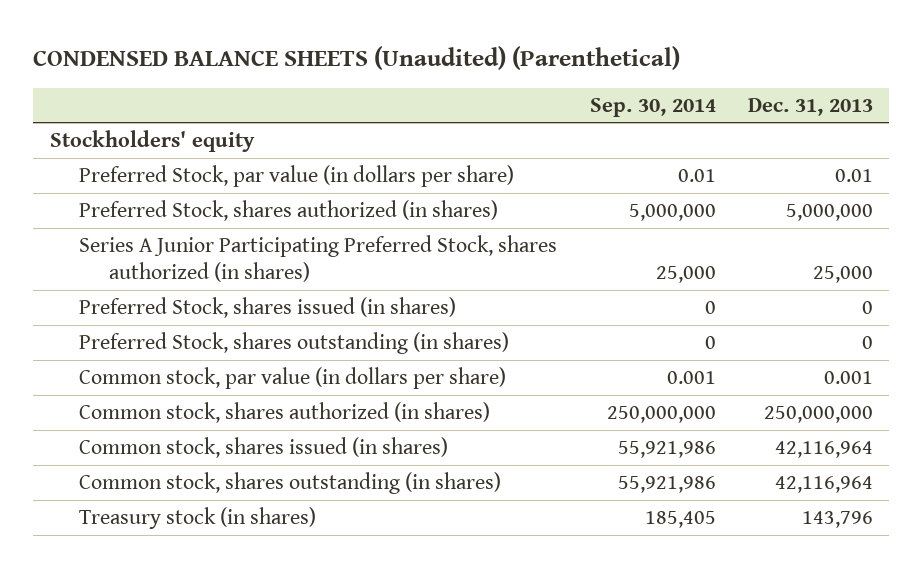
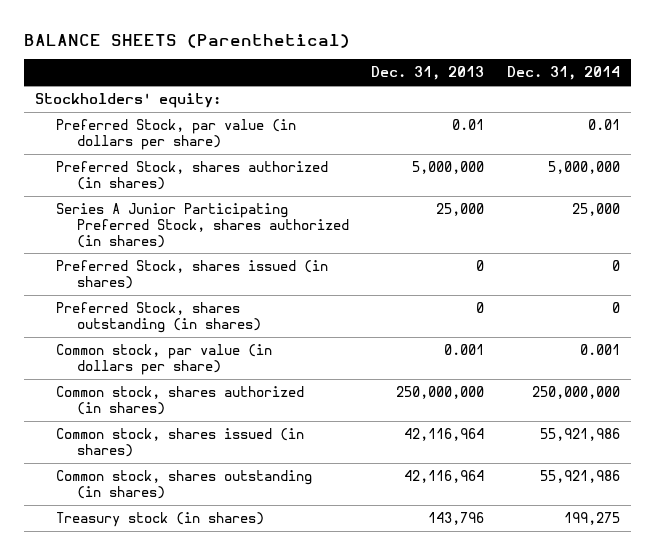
- CONDENSED BALANCE SHEETS (Unaudited) (Parenthetical)
+ BALANCE SHEETS (Parenthetical)
- | Sep. 30, 2014 | Dec. 31, 2013
+ | Dec. 31, 2013 | Dec. 31, 2014
- Stockholders' equity
+ Stockholders' equity:

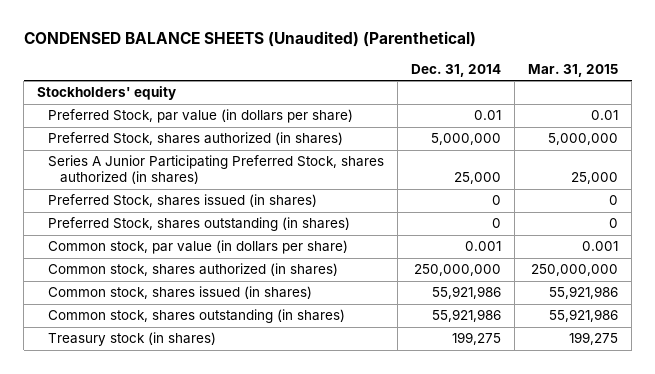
- BALANCE SHEETS (Parenthetical)
+ CONDENSED BALANCE SHEETS (Unaudited) (Parenthetical)
- | Dec. 31, 2013 | Dec. 31, 2014
+ | Dec. 31, 2014 | Mar. 31, 2015
- Stockholders' equity:
+ Stockholders' equity

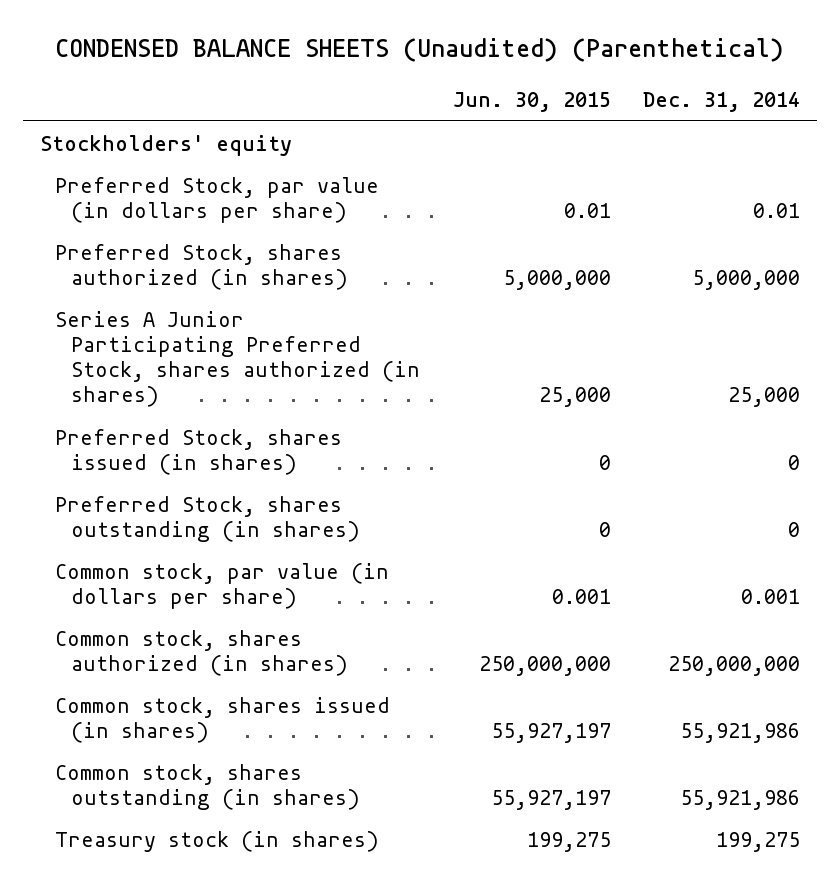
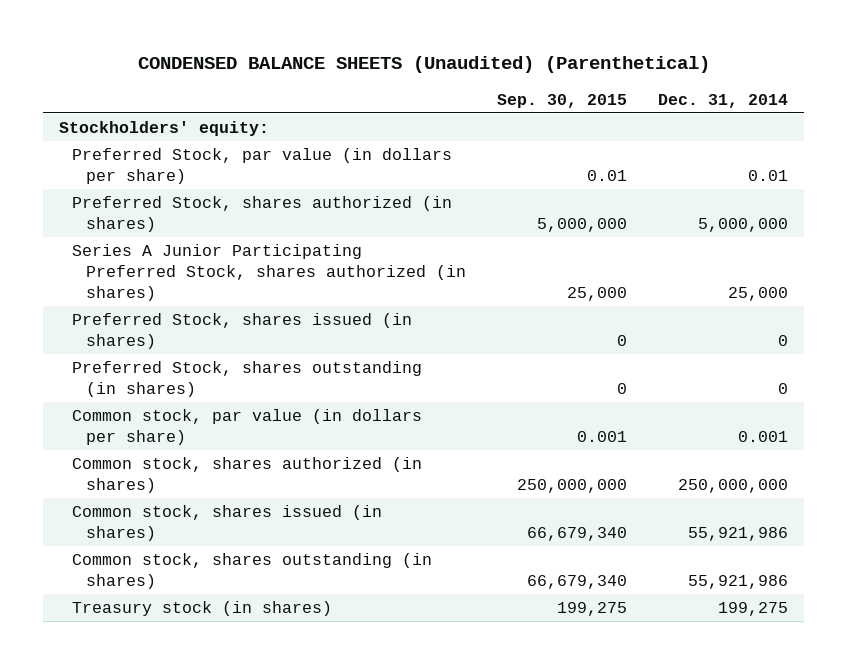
- | Jun. 30, 2015 | Dec. 31, 2014
+ | Sep. 30, 2015 | Dec. 31, 2014
- Stockholders' equity
+ Stockholders' equity:

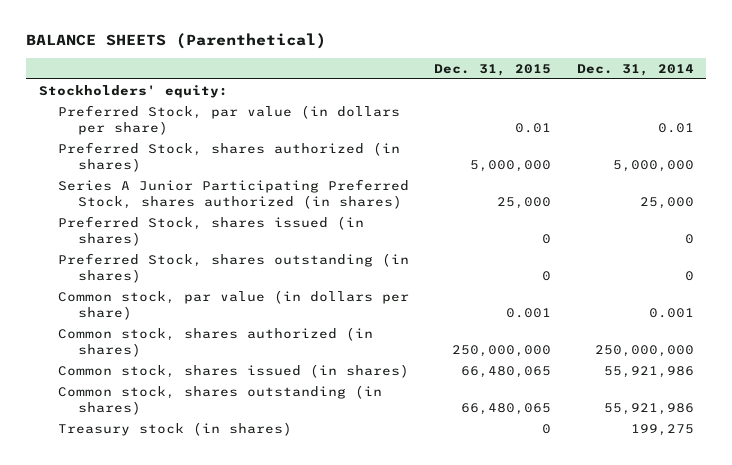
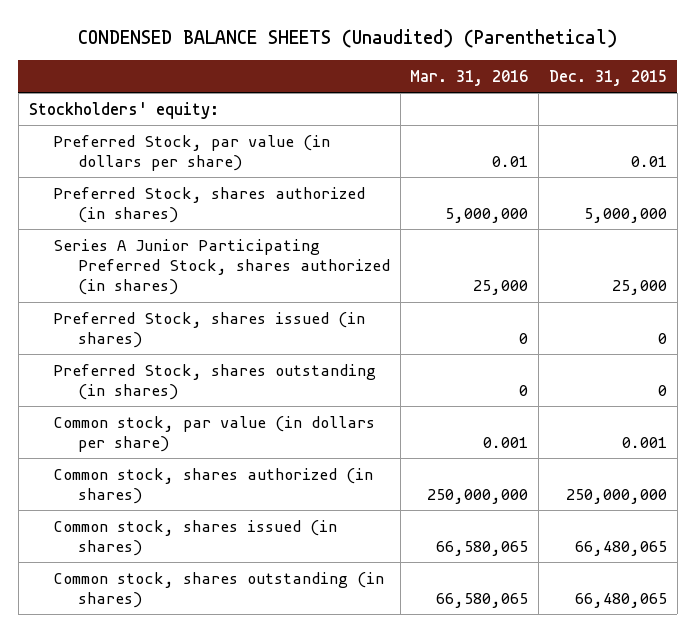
- BALANCE SHEETS (Parenthetical)
+ CONDENSED BALANCE SHEETS (Unaudited) (Parenthetical)
- | Dec. 31, 2015 | Dec. 31, 2014
+ | Mar. 31, 2016 | Dec. 31, 2015
- Treasury stock (in shares) | 0 | 199,275

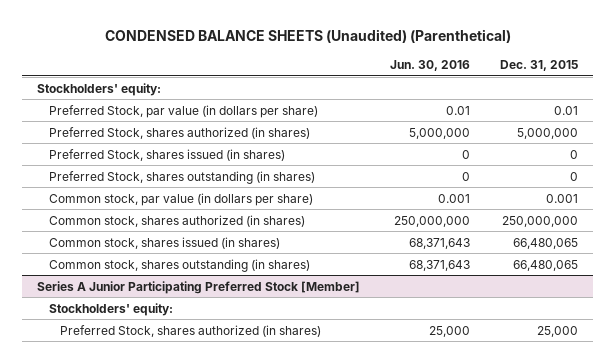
- | Mar. 31, 2016 | Dec. 31, 2015
+ | Jun. 30, 2016 | Dec. 31, 2015
- Series A Junior Participating Preferred Stock, shares authorized (in shares) | 25,000 | 25,000
+ Series A Junior Participating Preferred Stock [Member]
+ Stockholders' equity:
+ Preferred Stock, shares authorized (in shares) | 25,000 | 25,000

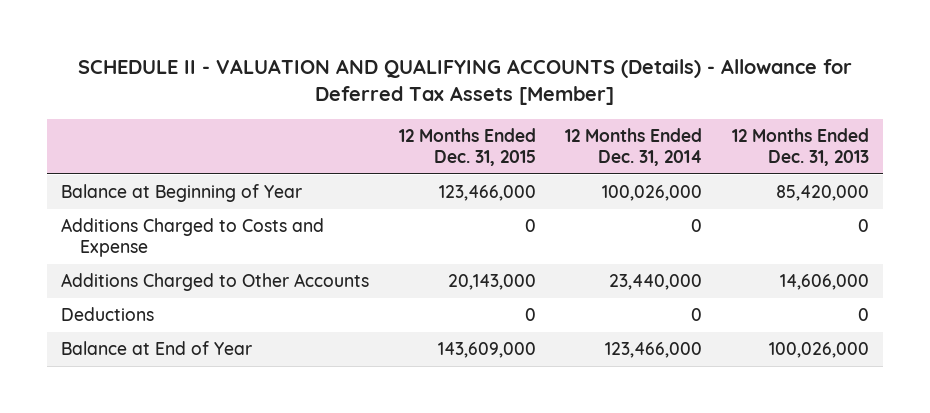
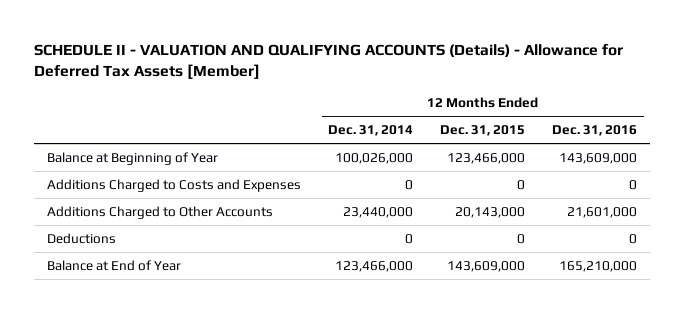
- | 12 Months Ended Dec. 31, 2015 | 12 Months Ended Dec. 31, 2014 | 12 Months Ended Dec. 31, 2013
+ | 12 Months Ended Dec. 31, 2014 | 12 Months Ended Dec. 31, 2015 | 12 Months Ended Dec. 31, 2016
- Additions Charged to Costs and Expense | 0 | 0 | 0
+ Additions Charged to Costs and Expenses | 0 | 0 | 0

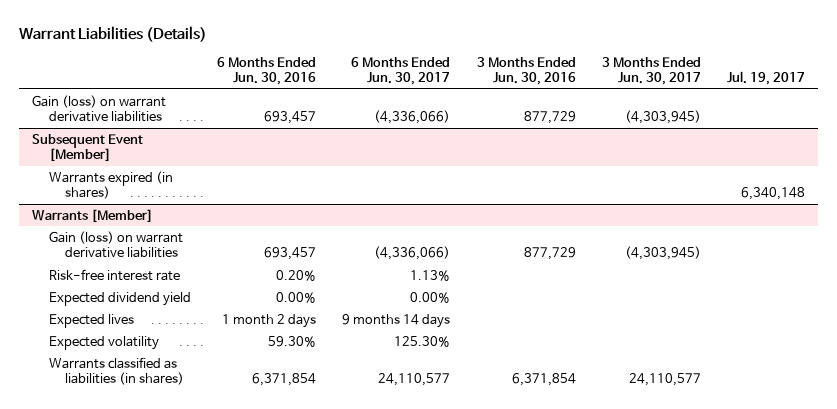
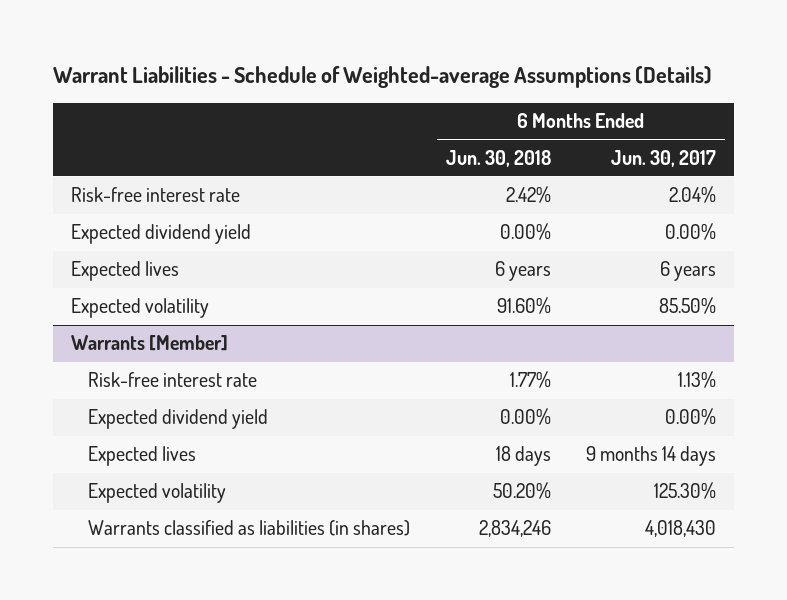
- Warrant Liabilities (Details)
+ Warrant Liabilities - Schedule of Weighted-average Assumptions (Details)
- | 6 Months Ended Jun. 30, 2016 | 6 Months Ended Jun. 30, 2017 | 3 Months Ended Jun. 30, 2016 | 3 Months Ended Jun. 30, 2017 | Jul. 19, 2017
+ | 6 Months Ended Jun. 30, 2018 | 6 Months Ended Jun. 30, 2017
- Gain (loss) on warrant derivative liabilities | 693,457 | (4,336,066) | 877,729 | (4,303,945) |
- Subsequent Event [Member]
- Warrants expired (in shares) | | | | | 6,340,148
+ Risk-free interest rate | 2.42% | 2.04%
+ Expected dividend yield | 0.00% | 0.00%
+ Expected lives | 6 years | 6 years
+ Expected volatility | 91.60% | 85.50%
@ Warrants [Member]
- Gain (loss) on warrant derivative liabilities | 693,457 | (4,336,066) | 877,729 | (4,303,945) |
- Warrants classified as liabilities (in shares) | 6,371,854 | 24,110,577 | 6,371,854 | 24,110,577 |
+ Warrants classified as liabilities (in shares) | 2,834,246 | 4,018,430

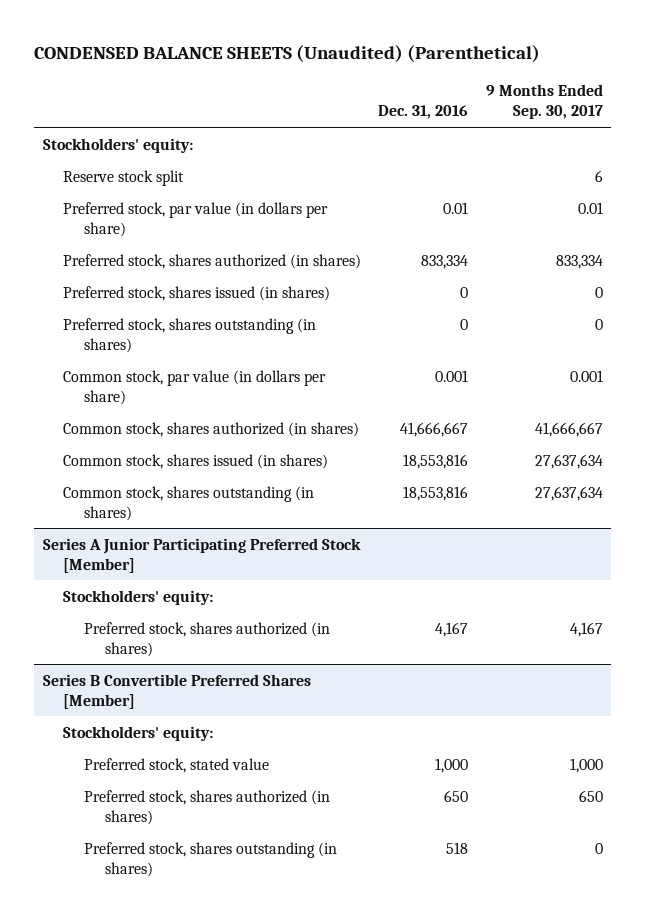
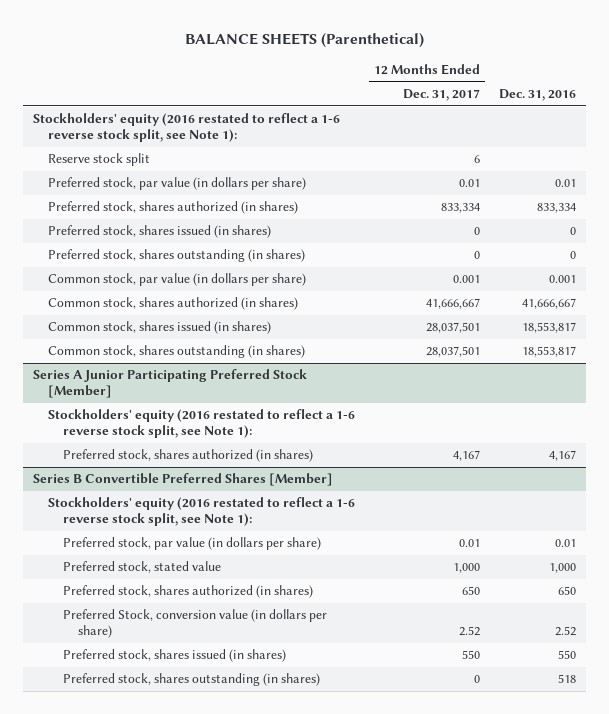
- CONDENSED BALANCE SHEETS (Unaudited) (Parenthetical)
+ BALANCE SHEETS (Parenthetical)
- | Dec. 31, 2016 | 9 Months Ended Sep. 30, 2017
+ | 12 Months Ended Dec. 31, 2017 | Dec. 31, 2016
- Stockholders' equity:
+ Stockholders' equity (2016 restated to reflect a 1-6 reverse stock split, see Note 1):
- Common stock, shares issued (in shares) | 18,553,816 | 27,637,634
- Common stock, shares outstanding (in shares) | 18,553,816 | 27,637,634
+ Common stock, shares issued (in shares) | 28,037,501 | 18,553,817
+ Common stock, shares outstanding (in shares) | 28,037,501 | 18,553,817
@ Series A Junior Participating Preferred Stock [Member]
- Stockholders' equity:
+ Stockholders' equity (2016 restated to reflect a 1-6 reverse stock split, see Note 1):
@ Series B Convertible Preferred Shares [Member]
- Stockholders' equity:
+ Stockholders' equity (2016 restated to reflect a 1-6 reverse stock split, see Note 1):
+ Preferred stock, par value (in dollars per share) | 0.01 | 0.01
+ Preferred Stock, conversion value (in dollars per share) | 2.52 | 2.52
+ Preferred stock, shares issued (in shares) | 550 | 550

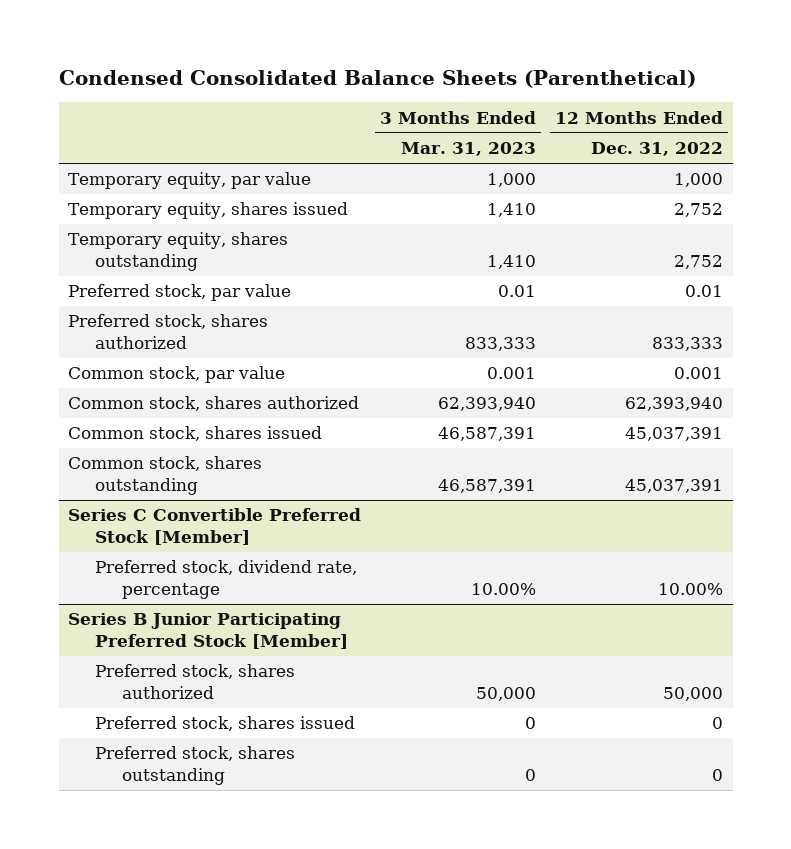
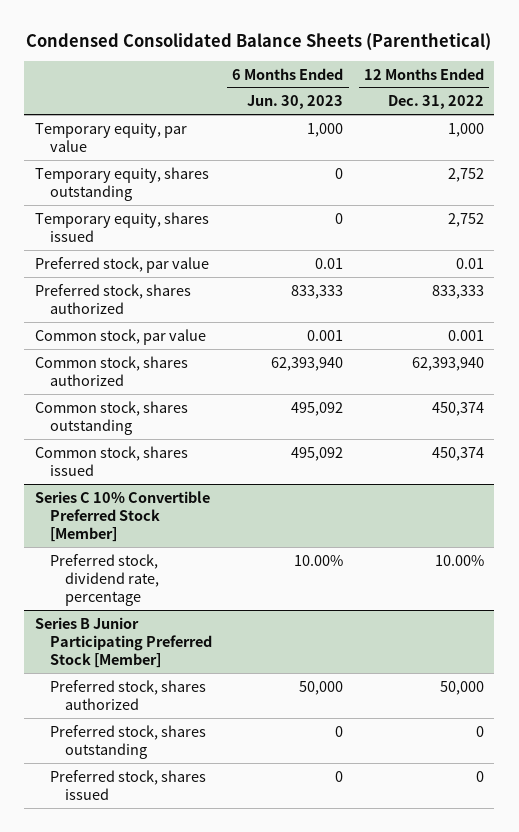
- | 3 Months Ended Mar. 31, 2023 | 12 Months Ended Dec. 31, 2022
+ | 6 Months Ended Jun. 30, 2023 | 12 Months Ended Dec. 31, 2022
moved down: Temporary equity, shares issued | 0 | 2,752
- Common stock, shares issued | 46,587,391 | 45,037,391
- Common stock, shares outstanding | 46,587,391 | 45,037,391
- Series C Convertible Preferred Stock [Member]
+ Common stock, shares outstanding | 495,092 | 450,374
+ Common stock, shares issued | 495,092 | 450,374
+ Series C 10% Convertible Preferred Stock [Member]
@ Series B Junior Participating Preferred Stock [Member]
moved down: Preferred stock, shares issued | 0 | 0

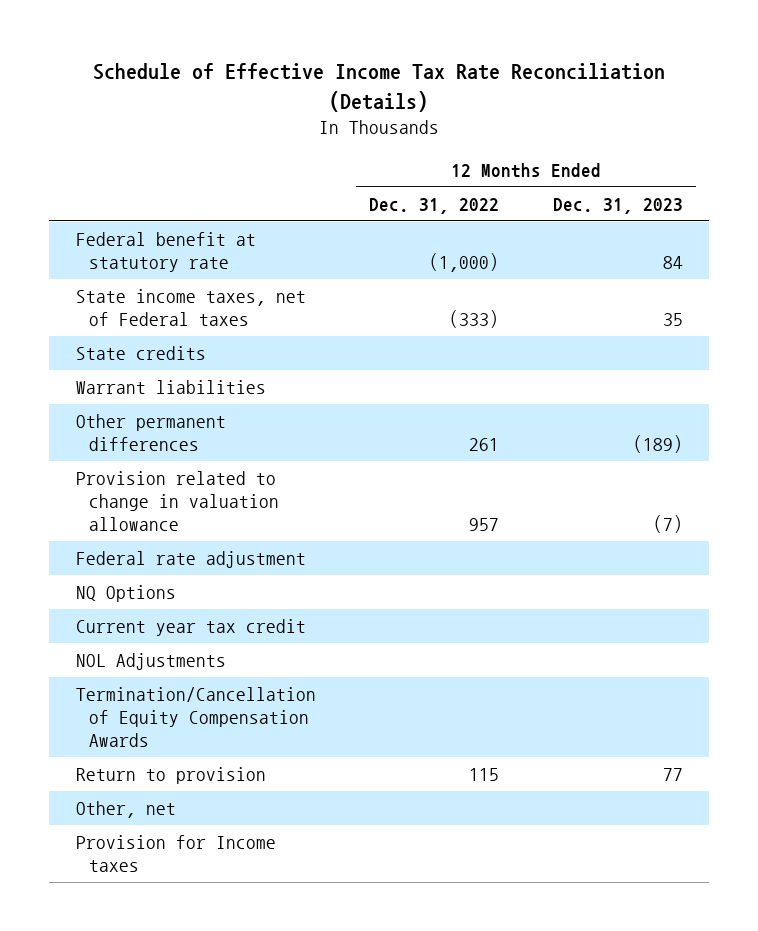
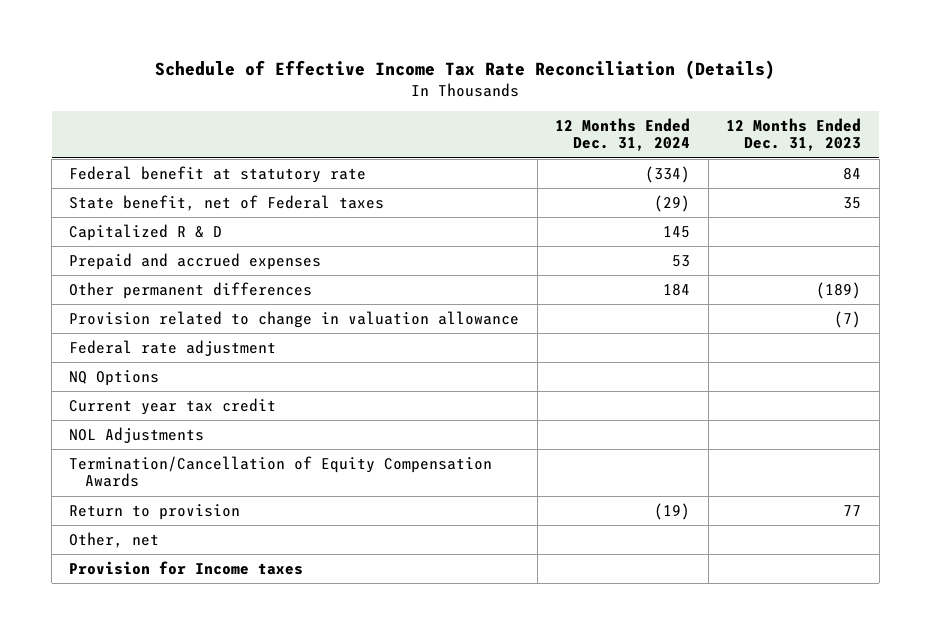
- | 12 Months Ended Dec. 31, 2022 | 12 Months Ended Dec. 31, 2023
+ | 12 Months Ended Dec. 31, 2024 | 12 Months Ended Dec. 31, 2023
- State income taxes, net of Federal taxes | (333) | 35
- State credits
- Warrant liabilities
+ State benefit, net of Federal taxes | (29) | 35
+ Capitalized R & D | 145 |
+ Prepaid and accrued expenses | 53 |

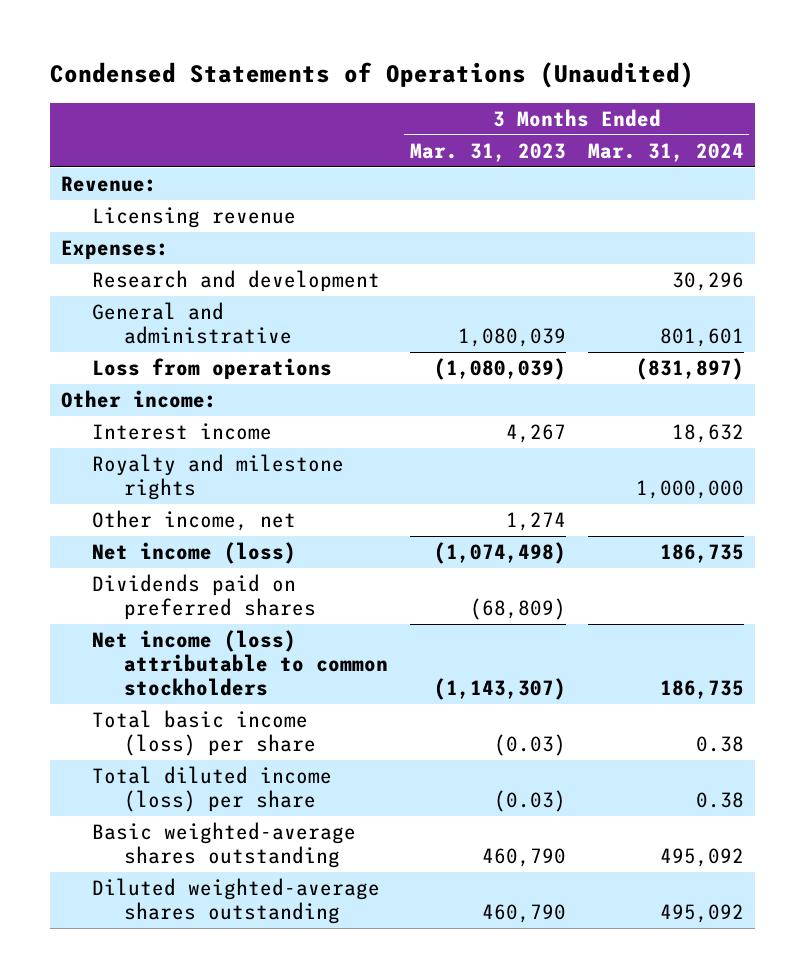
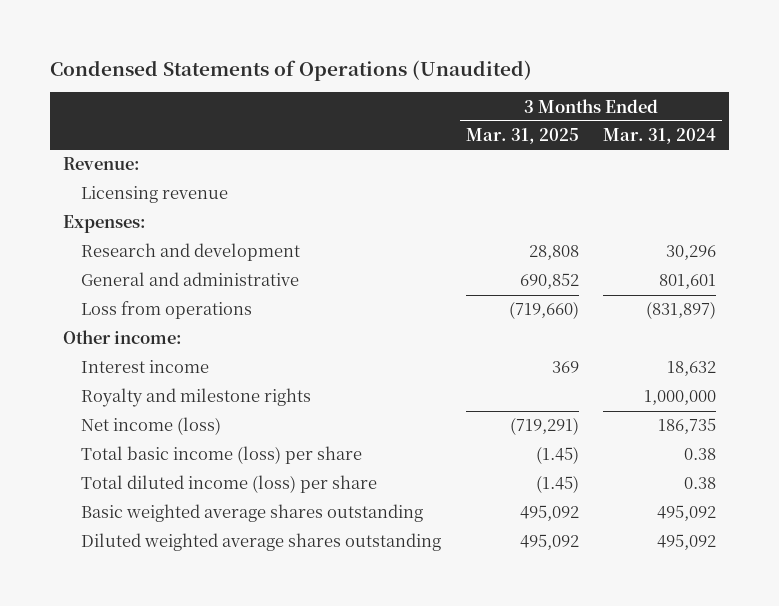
- | 3 Months Ended Mar. 31, 2023 | 3 Months Ended Mar. 31, 2024
+ | 3 Months Ended Mar. 31, 2025 | 3 Months Ended Mar. 31, 2024
- Other income, net | 1,274 |
- Dividends paid on preferred shares | (68,809) |
- Net income (loss) attributable to common stockholders | (1,143,307) | 186,735
- Basic weighted-average shares outstanding | 460,790 | 495,092
- Diluted weighted-average shares outstanding | 460,790 | 495,092
+ Basic weighted average shares outstanding | 495,092 | 495,092
+ Diluted weighted average shares outstanding | 495,092 | 495,092

